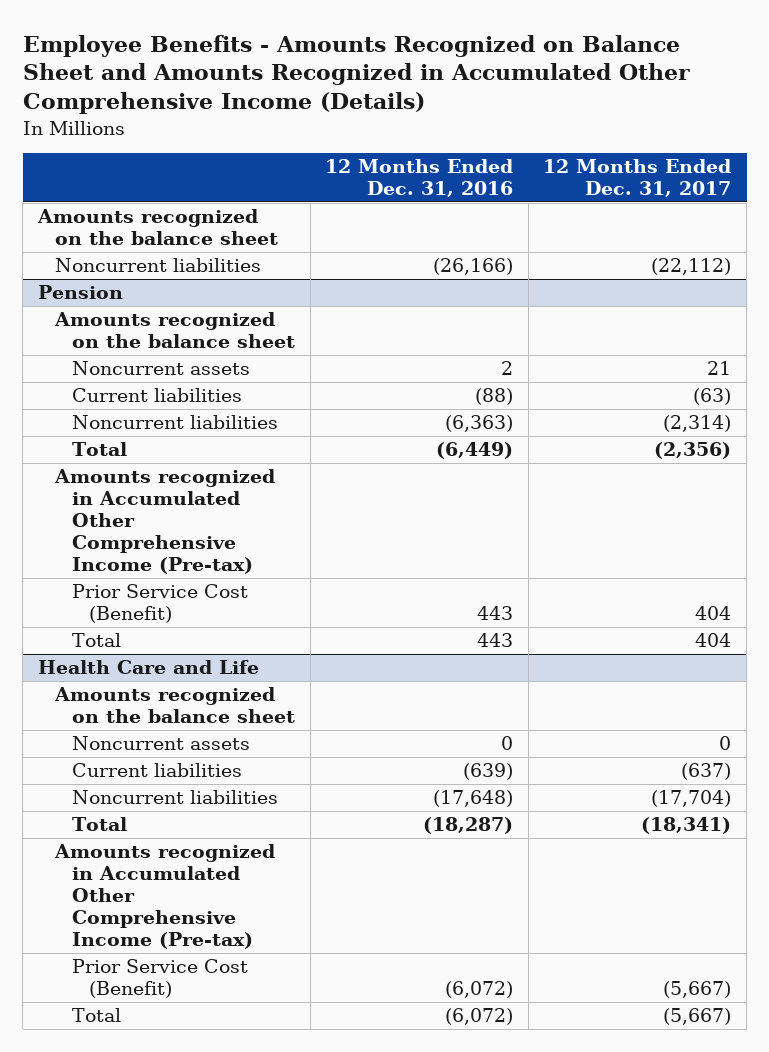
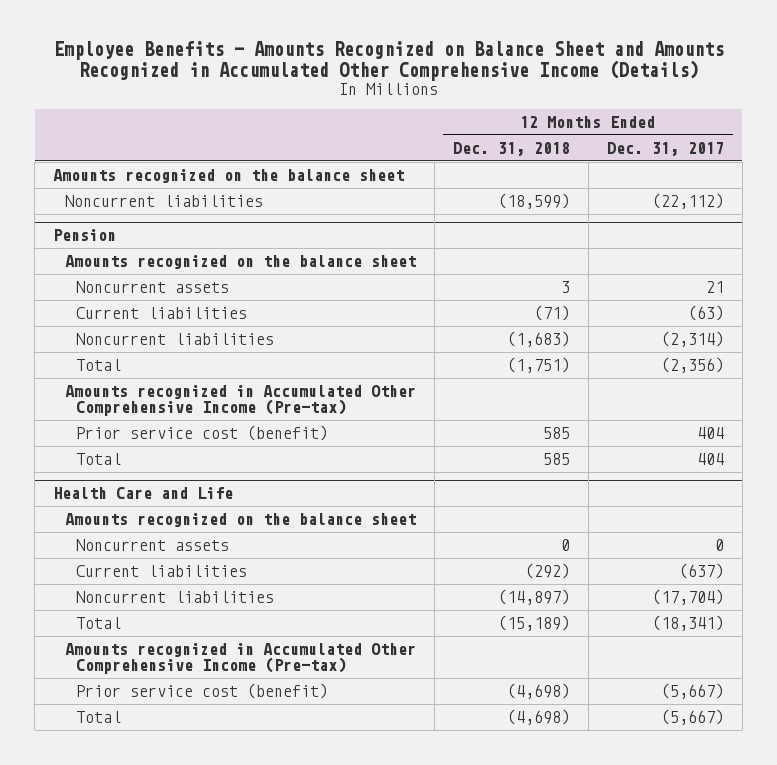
- | 12 Months Ended Dec. 31, 2016 | 12 Months Ended Dec. 31, 2017
+ | 12 Months Ended Dec. 31, 2018 | 12 Months Ended Dec. 31, 2017
@ Pension
- Prior Service Cost (Benefit) | 443 | 404
+ Prior service cost (benefit) | 585 | 404
@ Health Care and Life
- Prior Service Cost (Benefit) | (6,072) | (5,667)
+ Prior service cost (benefit) | (4,698) | (5,667)

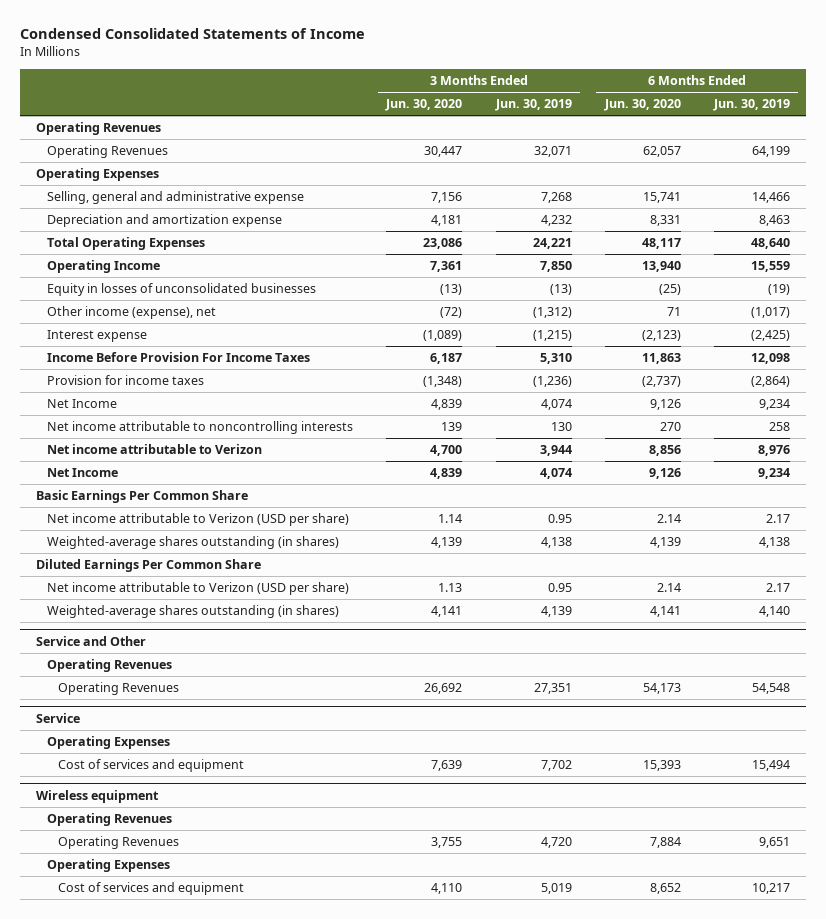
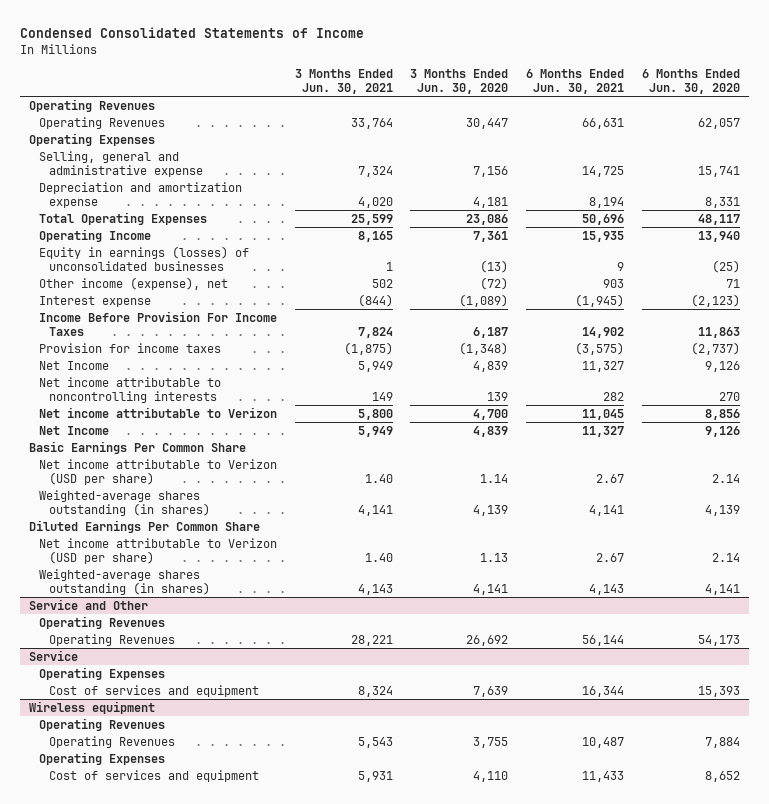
- | 3 Months Ended Jun. 30, 2020 | 3 Months Ended Jun. 30, 2019 | 6 Months Ended Jun. 30, 2020 | 6 Months Ended Jun. 30, 2019
+ | 3 Months Ended Jun. 30, 2021 | 3 Months Ended Jun. 30, 2020 | 6 Months Ended Jun. 30, 2021 | 6 Months Ended Jun. 30, 2020
- Equity in losses of unconsolidated businesses | (13) | (13) | (25) | (19)
+ Equity in earnings (losses) of unconsolidated businesses | 1 | (13) | 9 | (25)

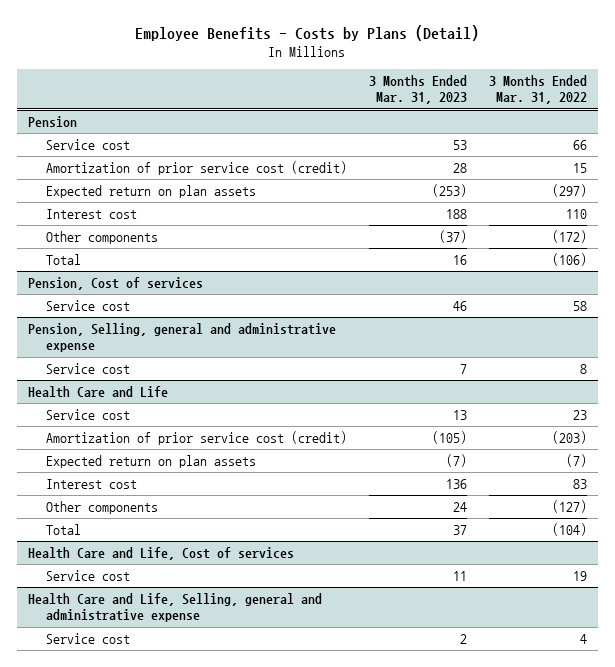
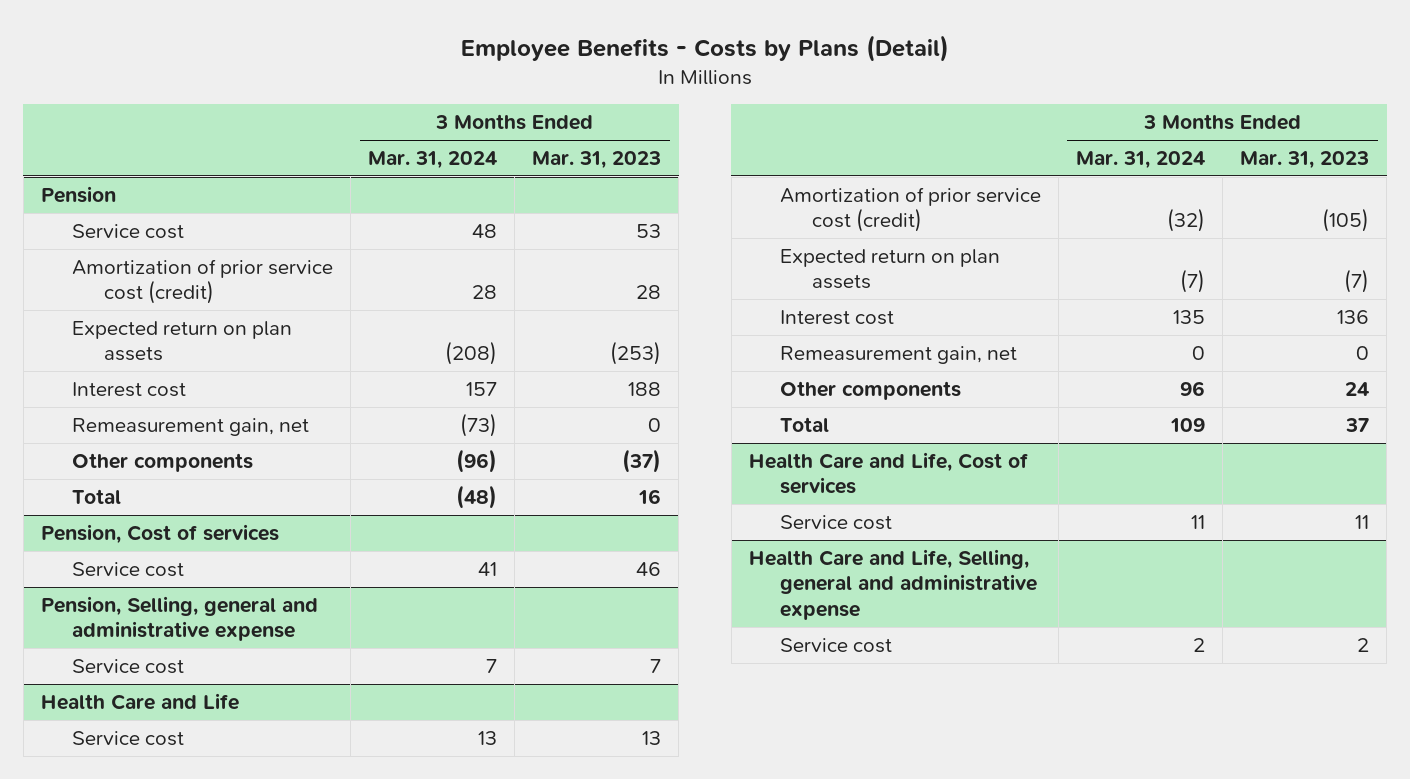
- | 3 Months Ended Mar. 31, 2023 | 3 Months Ended Mar. 31, 2022
+ | 3 Months Ended Mar. 31, 2024 | 3 Months Ended Mar. 31, 2023
@ Pension
+ Remeasurement gain, net | (73) | 0
@ Health Care and Life
+ Remeasurement gain, net | 0 | 0

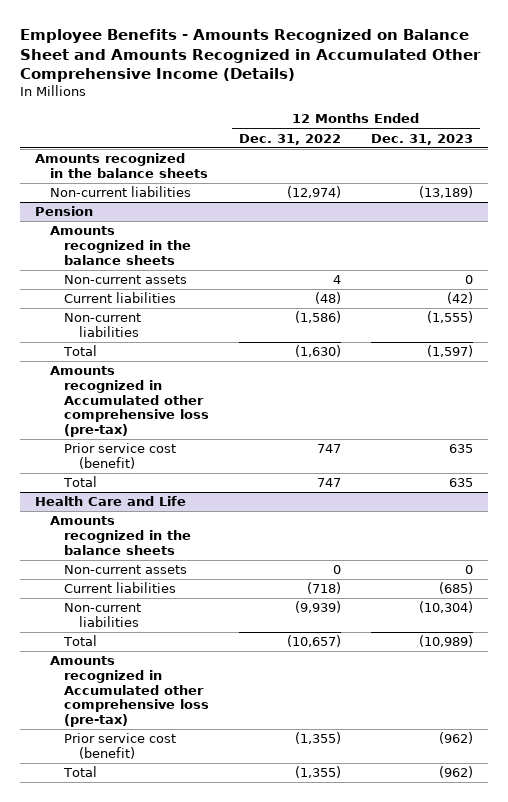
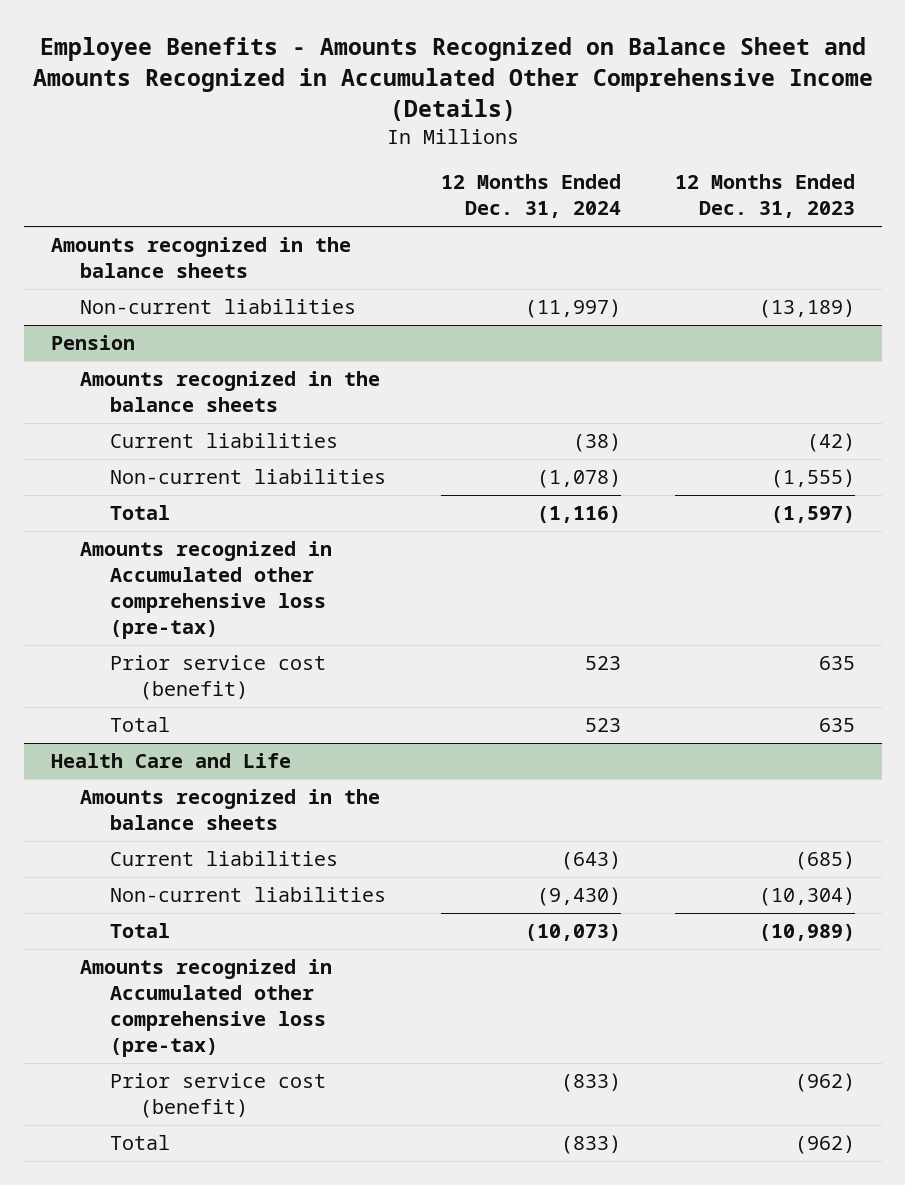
- | 12 Months Ended Dec. 31, 2022 | 12 Months Ended Dec. 31, 2023
+ | 12 Months Ended Dec. 31, 2024 | 12 Months Ended Dec. 31, 2023
@ Pension
- Non-current assets | 4 | 0
@ Health Care and Life
- Non-current assets | 0 | 0

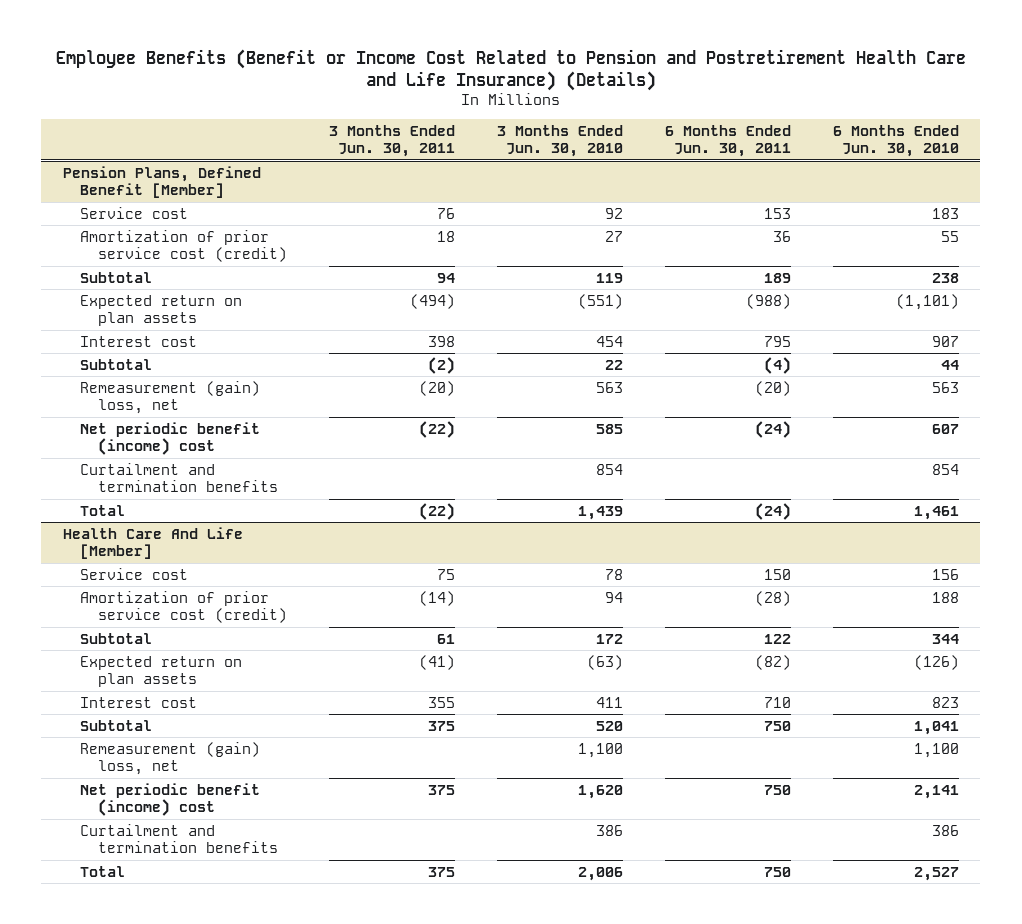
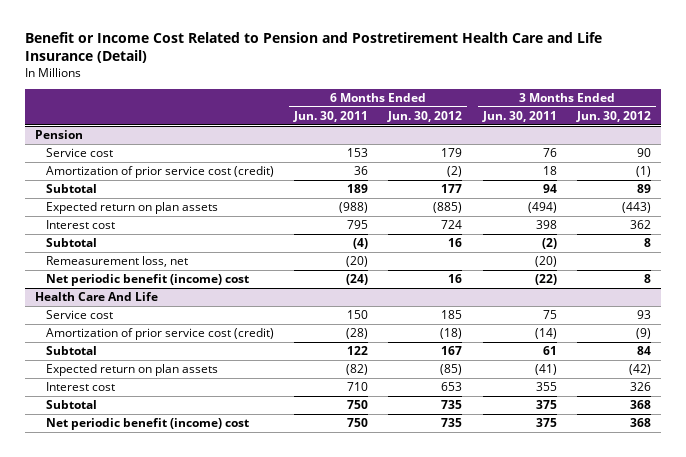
- Employee Benefits (Benefit or Income Cost Related to Pension and Postretirement Health Care and Life Insurance) (Details)
+ Benefit or Income Cost Related to Pension and Postretirement Health Care and Life Insurance (Detail)
- | 3 Months Ended Jun. 30, 2011 | 3 Months Ended Jun. 30, 2010 | 6 Months Ended Jun. 30, 2011 | 6 Months Ended Jun. 30, 2010
+ | 6 Months Ended Jun. 30, 2011 | 6 Months Ended Jun. 30, 2012 | 3 Months Ended Jun. 30, 2011 | 3 Months Ended Jun. 30, 2012
- Pension Plans, Defined Benefit [Member]
+ Pension
- Remeasurement (gain) loss, net | (20) | 563 | (20) | 563
+ Remeasurement loss, net | (20) | | (20) |
- Curtailment and termination benefits | | 854 | | 854
- Total | (22) | 1,439 | (24) | 1,461
- Health Care And Life [Member]
+ Health Care And Life
- Remeasurement (gain) loss, net | | 1,100 | | 1,100
- Curtailment and termination benefits | | 386 | | 386
- Total | 375 | 2,006 | 750 | 2,527

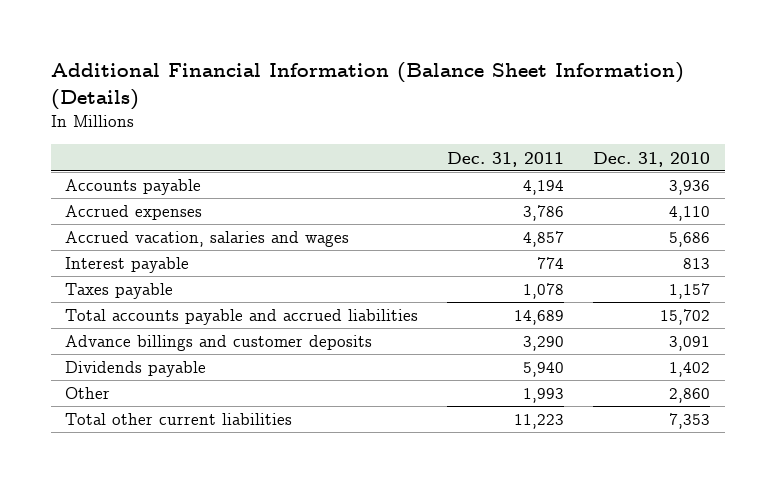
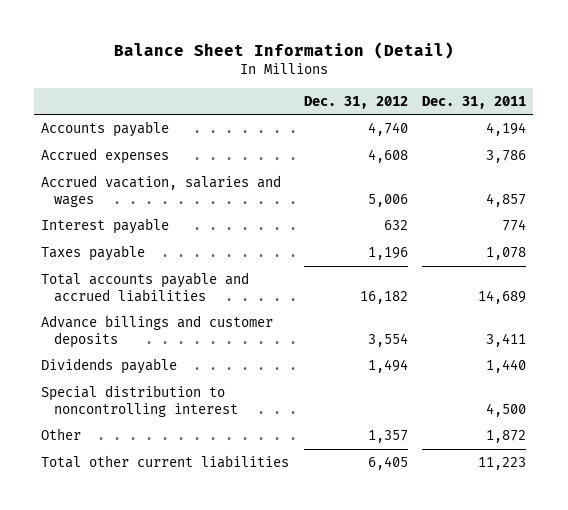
- Additional Financial Information (Balance Sheet Information) (Details)
+ Balance Sheet Information (Detail)
- | Dec. 31, 2011 | Dec. 31, 2010
+ | Dec. 31, 2012 | Dec. 31, 2011
- Advance billings and customer deposits | 3,290 | 3,091
- Dividends payable | 5,940 | 1,402
- Other | 1,993 | 2,860
+ Advance billings and customer deposits | 3,554 | 3,411
+ Dividends payable | 1,494 | 1,440
+ Special distribution to noncontrolling interest | | 4,500
+ Other | 1,357 | 1,872

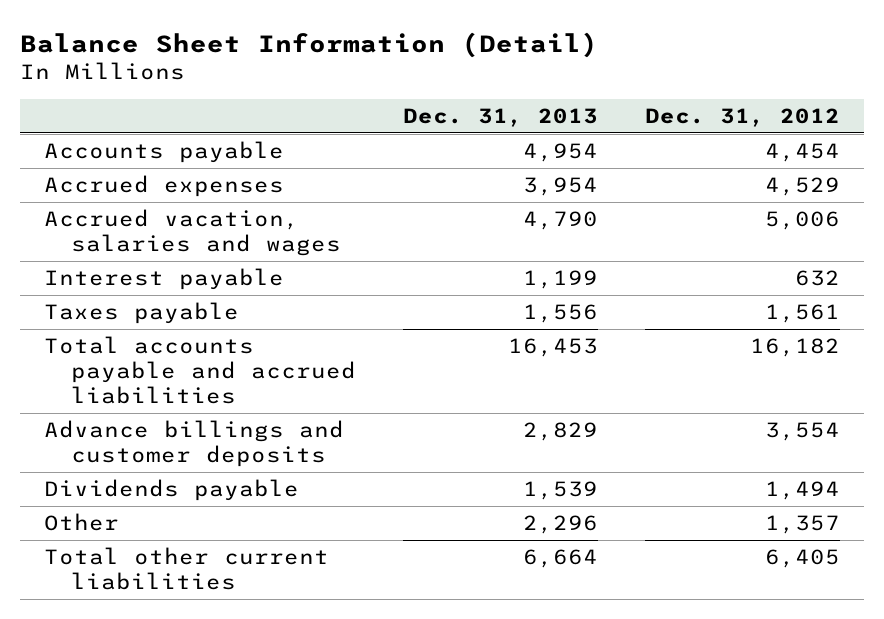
- | Dec. 31, 2012 | Dec. 31, 2011
+ | Dec. 31, 2013 | Dec. 31, 2012
- Accounts payable | 4,740 | 4,194
- Accrued expenses | 4,608 | 3,786
+ Accounts payable | 4,954 | 4,454
+ Accrued expenses | 3,954 | 4,529
- Taxes payable | 1,196 | 1,078
+ Taxes payable | 1,556 | 1,561
- Special distribution to noncontrolling interest | | 4,500

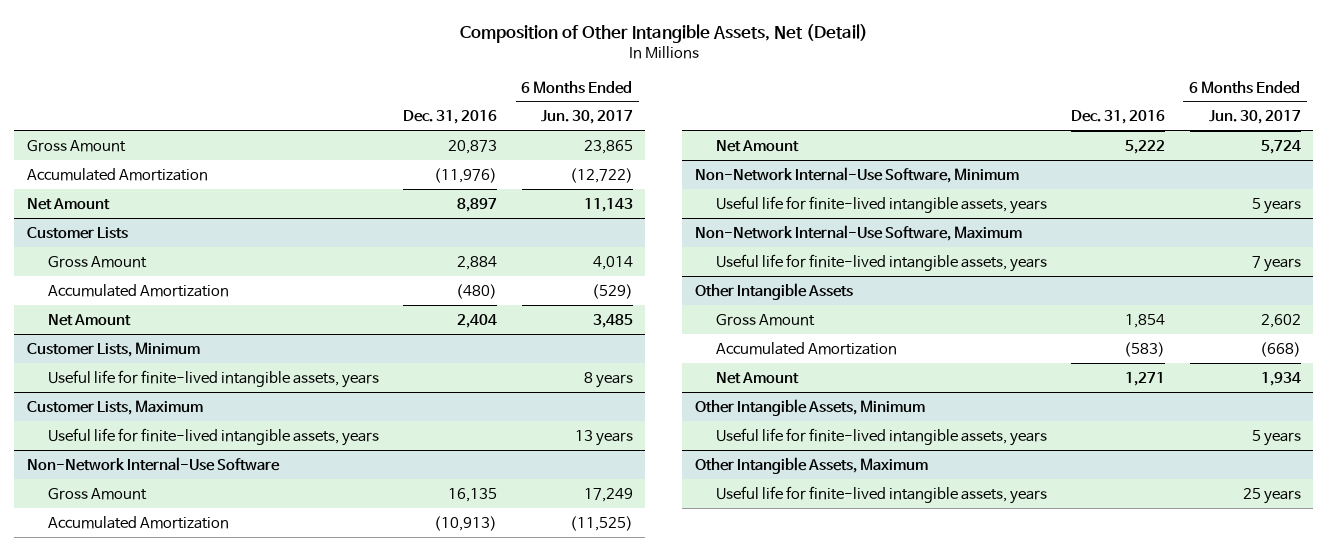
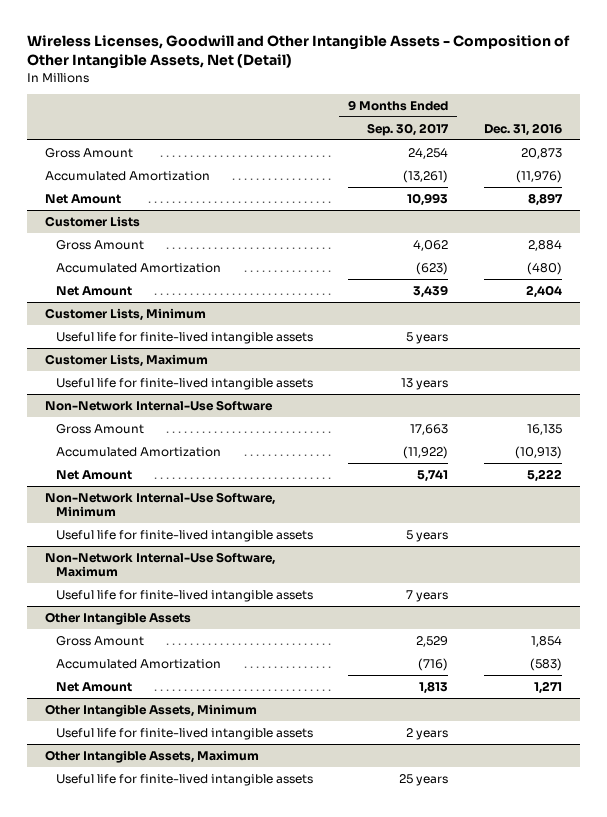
- Composition of Other Intangible Assets, Net (Detail)
+ Wireless Licenses, Goodwill and Other Intangible Assets - Composition of Other Intangible Assets, Net (Detail)
- | Dec. 31, 2016 | 6 Months Ended Jun. 30, 2017
+ | 9 Months Ended Sep. 30, 2017 | Dec. 31, 2016
@ Customer Lists, Minimum
- Useful life for finite-lived intangible assets, years | | 8 years
+ Useful life for finite-lived intangible assets | 5 years |
@ Customer Lists, Maximum
- Useful life for finite-lived intangible assets, years | | 13 years
+ Useful life for finite-lived intangible assets | 13 years |
@ Non-Network Internal-Use Software, Minimum
- Useful life for finite-lived intangible assets, years | | 5 years
+ Useful life for finite-lived intangible assets | 5 years |
@ Non-Network Internal-Use Software, Maximum
- Useful life for finite-lived intangible assets, years | | 7 years
+ Useful life for finite-lived intangible assets | 7 years |
@ Other Intangible Assets, Minimum
- Useful life for finite-lived intangible assets, years | | 5 years
+ Useful life for finite-lived intangible assets | 2 years |
@ Other Intangible Assets, Maximum
- Useful life for finite-lived intangible assets, years | | 25 years
+ Useful life for finite-lived intangible assets | 25 years |

